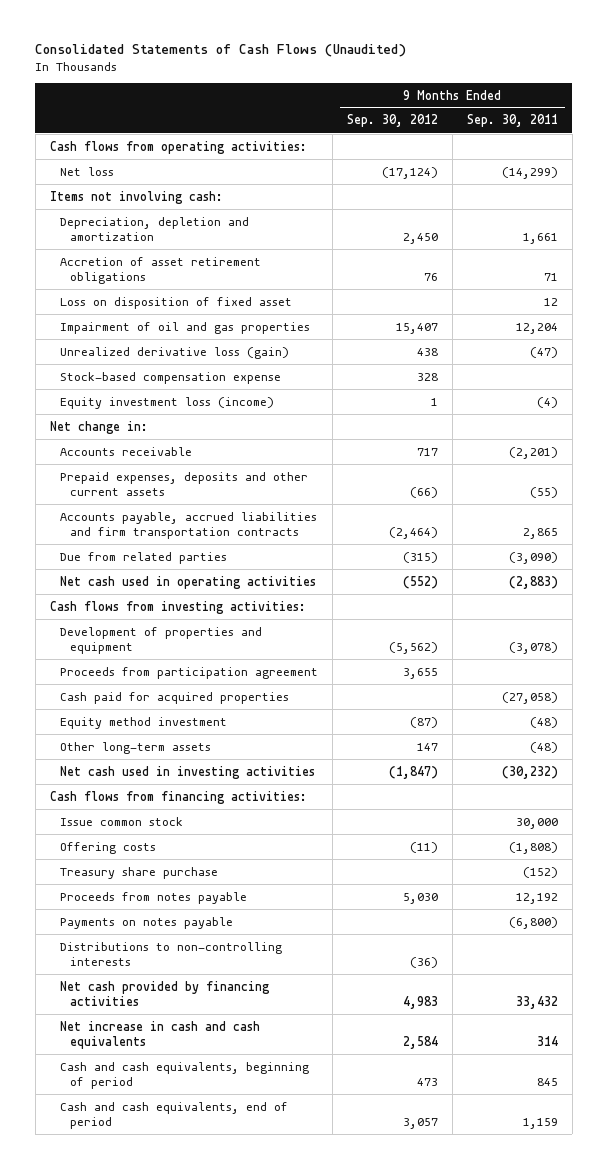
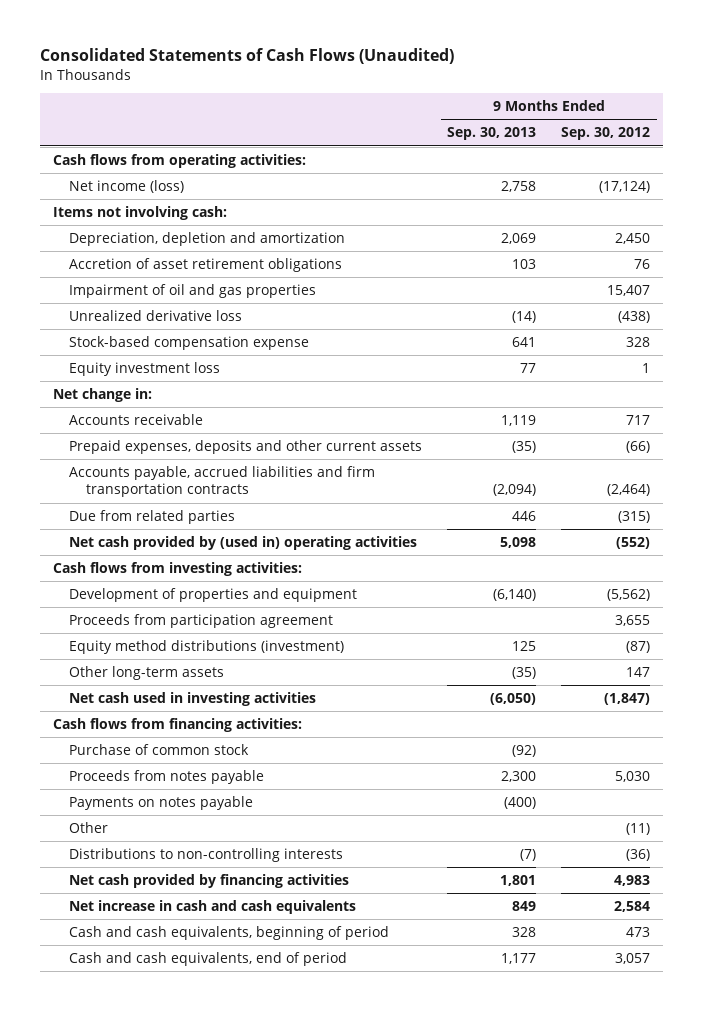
- | 9 Months Ended Sep. 30, 2012 | 9 Months Ended Sep. 30, 2011
+ | 9 Months Ended Sep. 30, 2013 | 9 Months Ended Sep. 30, 2012
- Net loss | (17,124) | (14,299)
+ Net income (loss) | 2,758 | (17,124)
- Loss on disposition of fixed asset | | 12
- Unrealized derivative loss (gain) | 438 | (47)
+ Unrealized derivative loss | (14) | (438)
- Equity investment loss (income) | 1 | (4)
+ Equity investment loss | 77 | 1
- Net cash used in operating activities | (552) | (2,883)
+ Net cash provided by (used in) operating activities | 5,098 | (552)
- Cash paid for acquired properties | | (27,058)
- Equity method investment | (87) | (48)
+ Equity method distributions (investment) | 125 | (87)
- Issue common stock | | 30,000
- Offering costs | (11) | (1,808)
- Treasury share purchase | | (152)
+ Purchase of common stock | (92) |
+ Other | | (11)

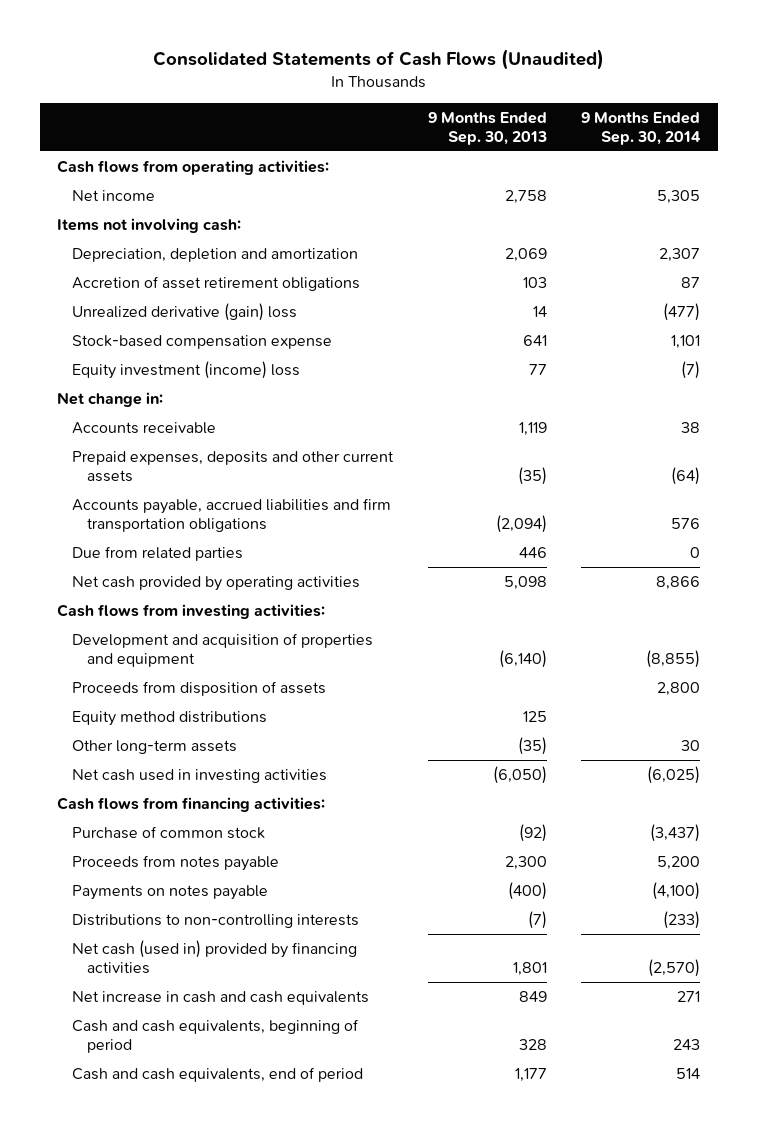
- | 9 Months Ended Sep. 30, 2013 | 9 Months Ended Sep. 30, 2012
+ | 9 Months Ended Sep. 30, 2013 | 9 Months Ended Sep. 30, 2014
- Net income (loss) | 2,758 | (17,124)
+ Net income | 2,758 | 5,305
- Impairment of oil and gas properties | | 15,407
- Unrealized derivative loss | (14) | (438)
+ Unrealized derivative (gain) loss | 14 | (477)
- Equity investment loss | 77 | 1
+ Equity investment (income) loss | 77 | (7)
- Accounts payable, accrued liabilities and firm transportation contracts | (2,094) | (2,464)
+ Accounts payable, accrued liabilities and firm transportation obligations | (2,094) | 576
- Net cash provided by (used in) operating activities | 5,098 | (552)
+ Net cash provided by operating activities | 5,098 | 8,866
- Development of properties and equipment | (6,140) | (5,562)
- Proceeds from participation agreement | | 3,655
- Equity method distributions (investment) | 125 | (87)
+ Development and acquisition of properties and equipment | (6,140) | (8,855)
+ Proceeds from disposition of assets | | 2,800
+ Equity method distributions | 125 |
- Other | | (11)
- Net cash provided by financing activities | 1,801 | 4,983
+ Net cash (used in) provided by financing activities | 1,801 | (2,570)

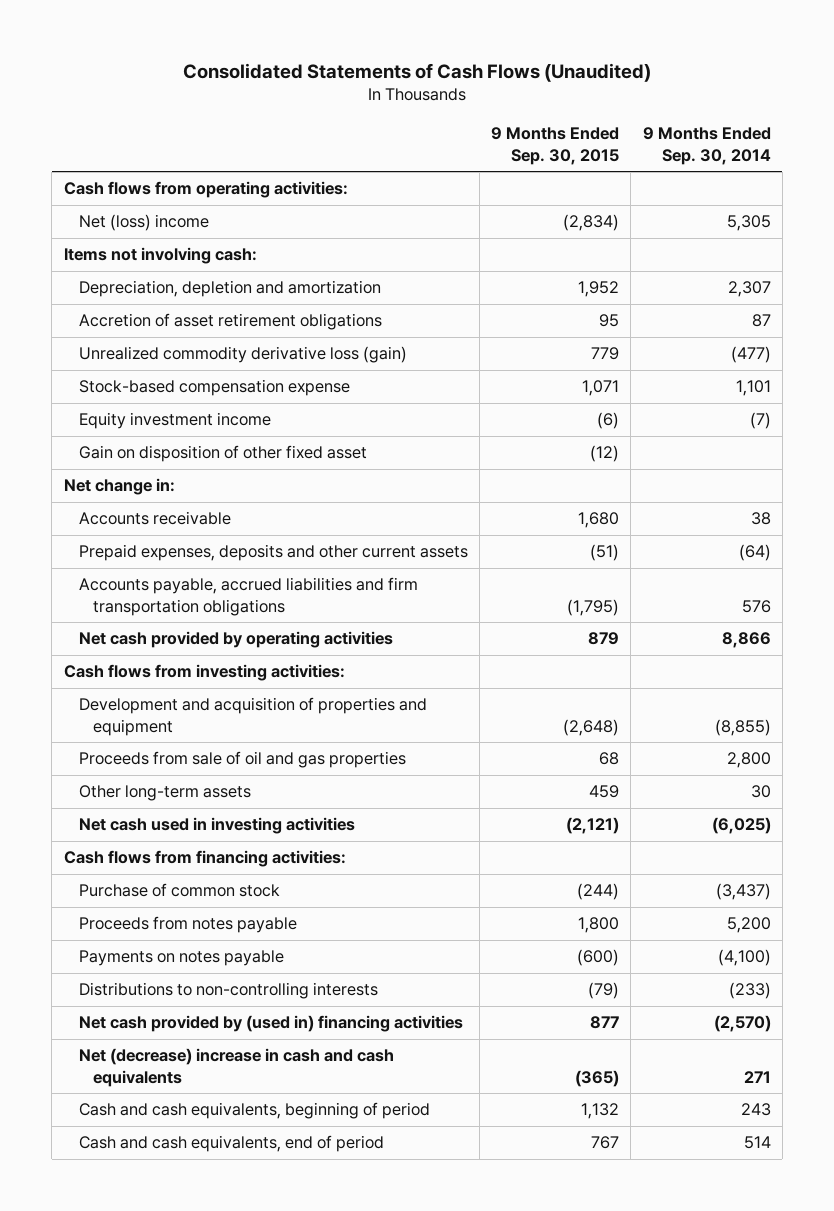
- | 9 Months Ended Sep. 30, 2013 | 9 Months Ended Sep. 30, 2014
+ | 9 Months Ended Sep. 30, 2015 | 9 Months Ended Sep. 30, 2014
- Net income | 2,758 | 5,305
+ Net (loss) income | (2,834) | 5,305
- Unrealized derivative (gain) loss | 14 | (477)
+ Unrealized commodity derivative loss (gain) | 779 | (477)
- Equity investment (income) loss | 77 | (7)
+ Equity investment income | (6) | (7)
+ Gain on disposition of other fixed asset | (12) |
- Due from related parties | 446 | 0
- Proceeds from disposition of assets | | 2,800
- Equity method distributions | 125 |
+ Proceeds from sale of oil and gas properties | 68 | 2,800
- Net cash (used in) provided by financing activities | 1,801 | (2,570)
- Net increase in cash and cash equivalents | 849 | 271
+ Net cash provided by (used in) financing activities | 877 | (2,570)
+ Net (decrease) increase in cash and cash equivalents | (365) | 271

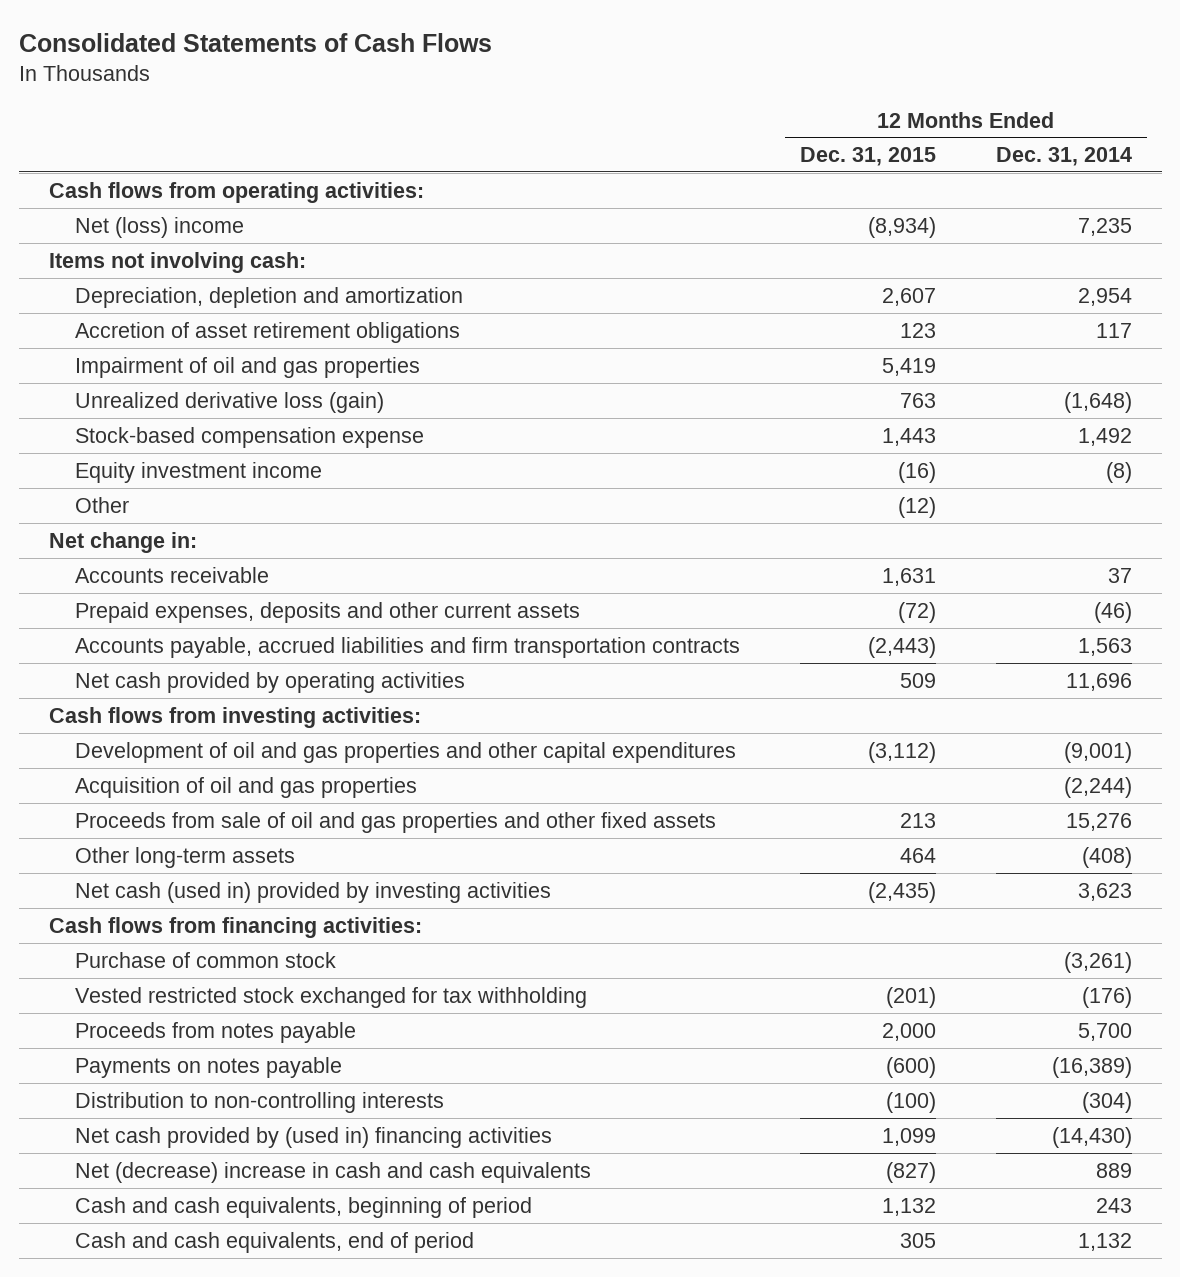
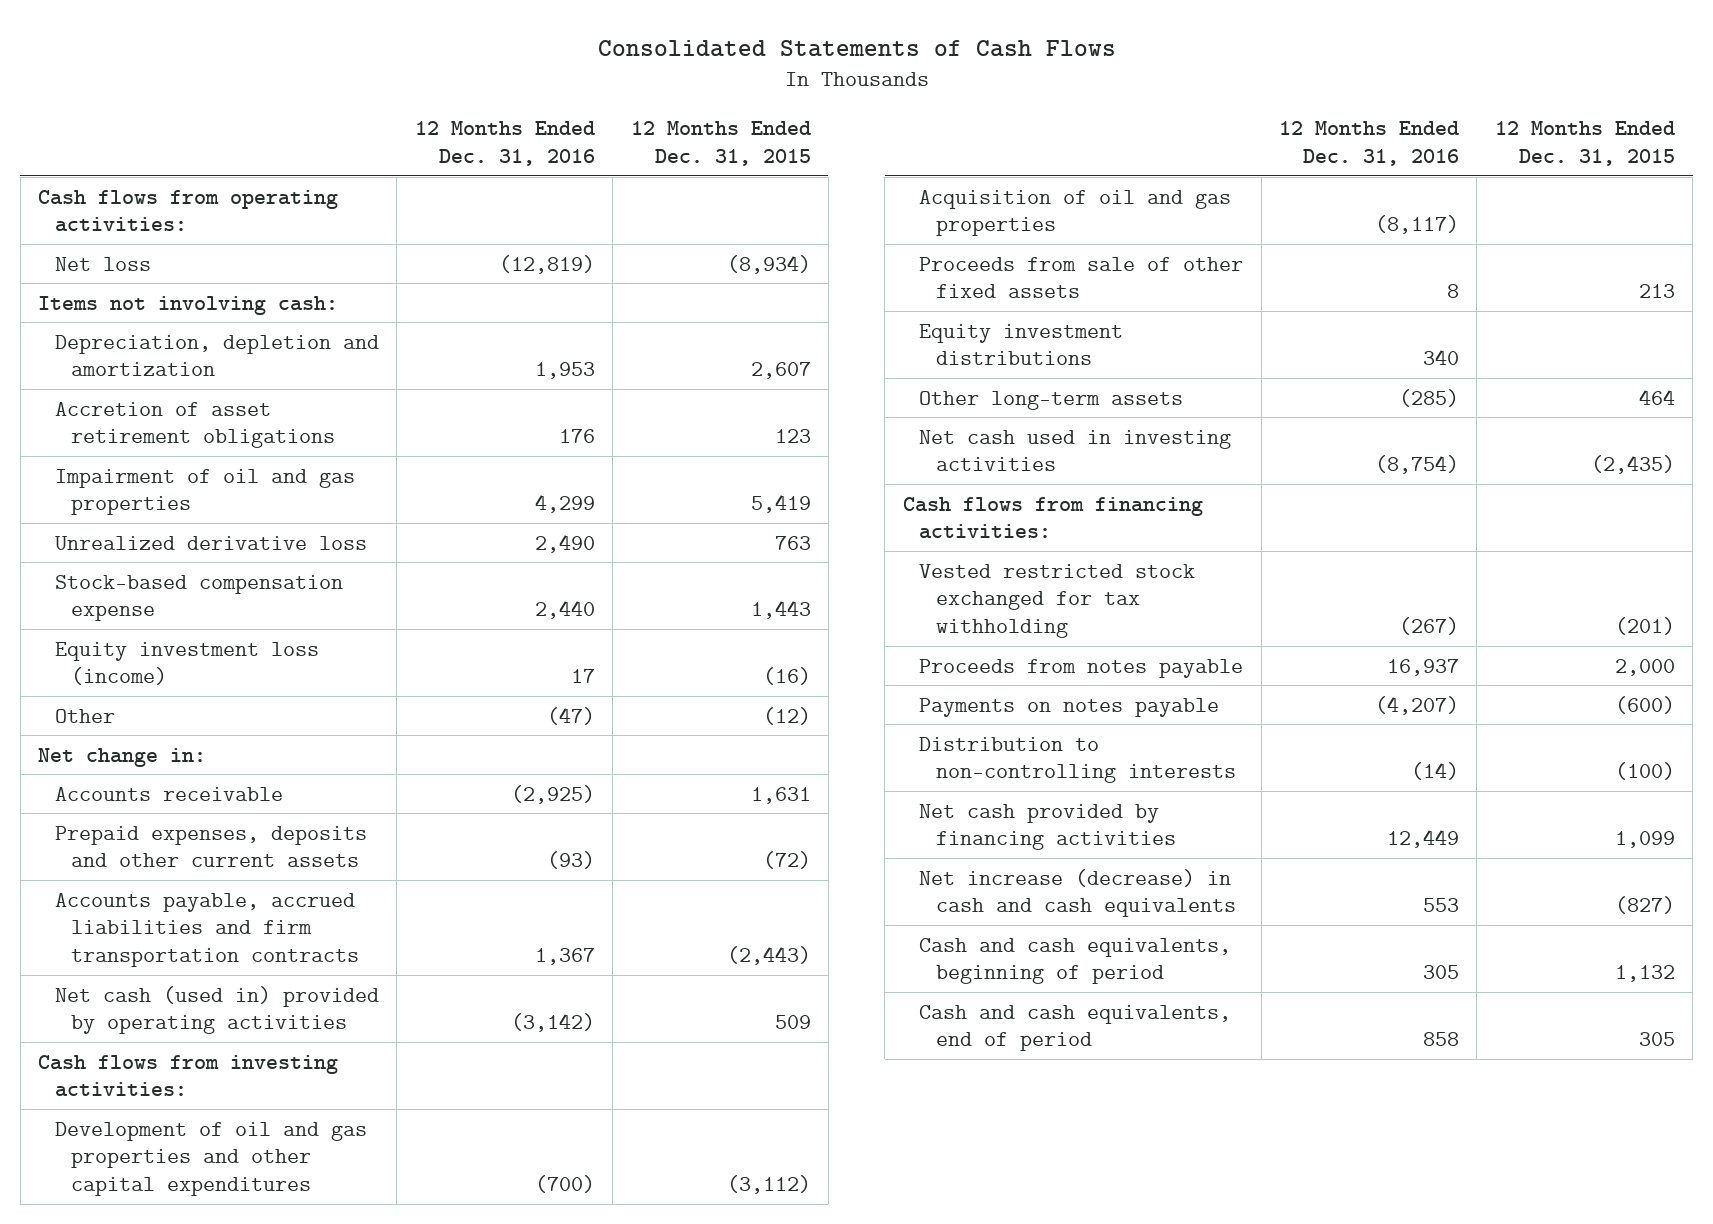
- | 12 Months Ended Dec. 31, 2015 | 12 Months Ended Dec. 31, 2014
+ | 12 Months Ended Dec. 31, 2016 | 12 Months Ended Dec. 31, 2015
- Net (loss) income | (8,934) | 7,235
+ Net loss | (12,819) | (8,934)
- Unrealized derivative loss (gain) | 763 | (1,648)
+ Unrealized derivative loss | 2,490 | 763
- Equity investment income | (16) | (8)
+ Equity investment loss (income) | 17 | (16)
- Net cash provided by operating activities | 509 | 11,696
+ Net cash (used in) provided by operating activities | (3,142) | 509
- Proceeds from sale of oil and gas properties and other fixed assets | 213 | 15,276
+ Proceeds from sale of other fixed assets | 8 | 213
+ Equity investment distributions | 340 |
- Net cash (used in) provided by investing activities | (2,435) | 3,623
+ Net cash used in investing activities | (8,754) | (2,435)
- Purchase of common stock | | (3,261)
- Net cash provided by (used in) financing activities | 1,099 | (14,430)
- Net (decrease) increase in cash and cash equivalents | (827) | 889
+ Net cash provided by financing activities | 12,449 | 1,099
+ Net increase (decrease) in cash and cash equivalents | 553 | (827)

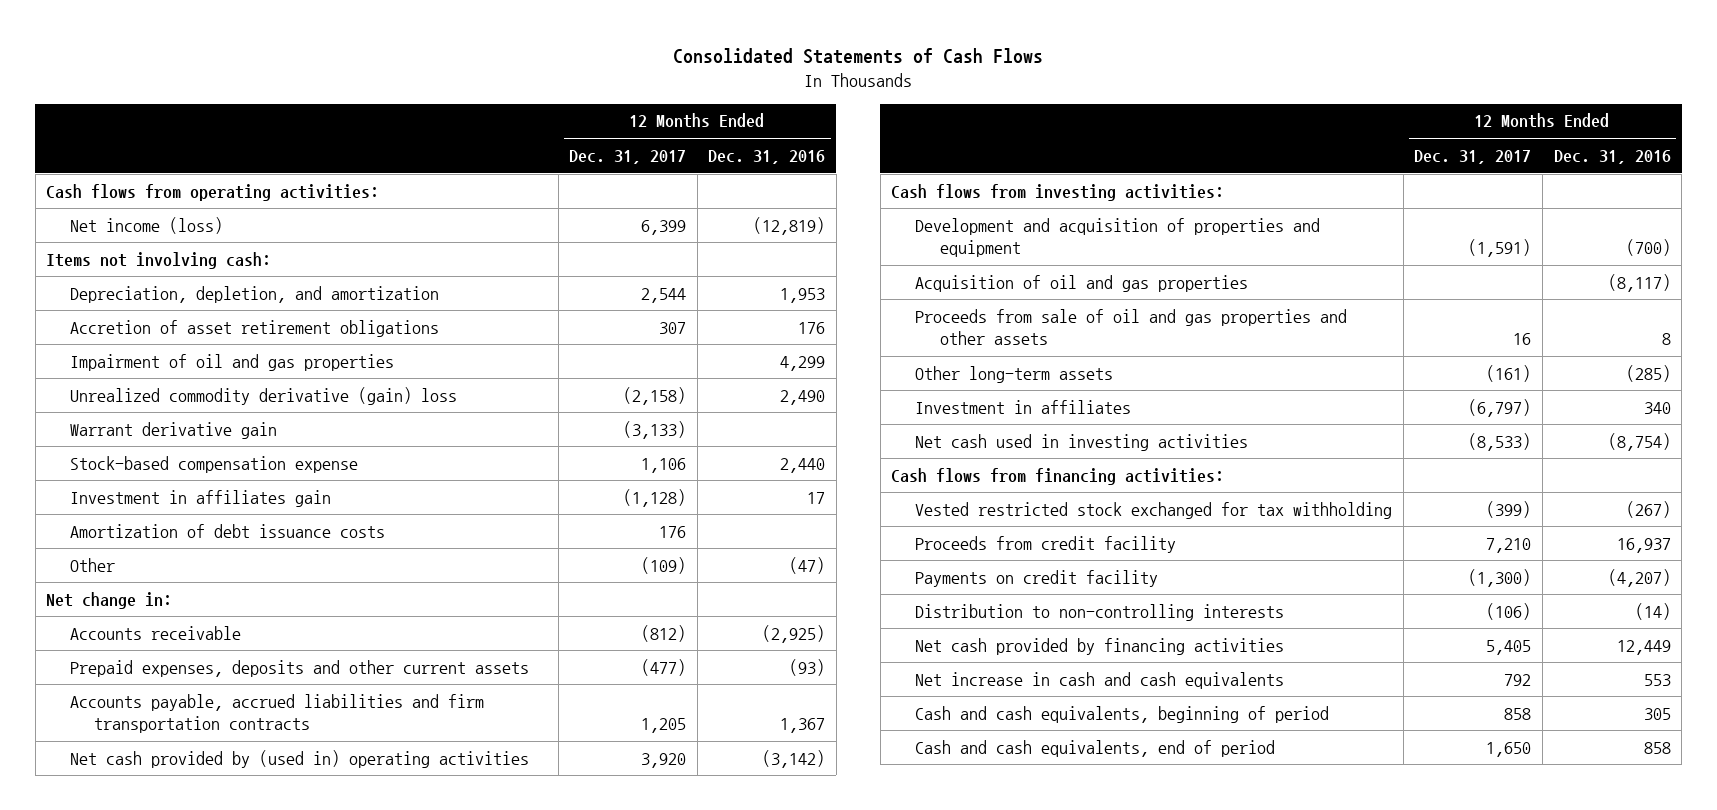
- | 12 Months Ended Dec. 31, 2016 | 12 Months Ended Dec. 31, 2015
+ | 12 Months Ended Dec. 31, 2017 | 12 Months Ended Dec. 31, 2016
- Net loss | (12,819) | (8,934)
+ Net income (loss) | 6,399 | (12,819)
- Depreciation, depletion and amortization | 1,953 | 2,607
+ Depreciation, depletion, and amortization | 2,544 | 1,953
- Unrealized derivative loss | 2,490 | 763
+ Unrealized commodity derivative (gain) loss | (2,158) | 2,490
+ Warrant derivative gain | (3,133) |
- Equity investment loss (income) | 17 | (16)
+ Investment in affiliates gain | (1,128) | 17
+ Amortization of debt issuance costs | 176 |
- Net cash (used in) provided by operating activities | (3,142) | 509
+ Net cash provided by (used in) operating activities | 3,920 | (3,142)
- Development of oil and gas properties and other capital expenditures | (700) | (3,112)
+ Development and acquisition of properties and equipment | (1,591) | (700)
- Proceeds from sale of other fixed assets | 8 | 213
- Equity investment distributions | 340 |
+ Proceeds from sale of oil and gas properties and other assets | 16 | 8
+ Investment in affiliates | (6,797) | 340
- Proceeds from notes payable | 16,937 | 2,000
- Payments on notes payable | (4,207) | (600)
+ Proceeds from credit facility | 7,210 | 16,937
+ Payments on credit facility | (1,300) | (4,207)
- Net increase (decrease) in cash and cash equivalents | 553 | (827)
+ Net increase in cash and cash equivalents | 792 | 553

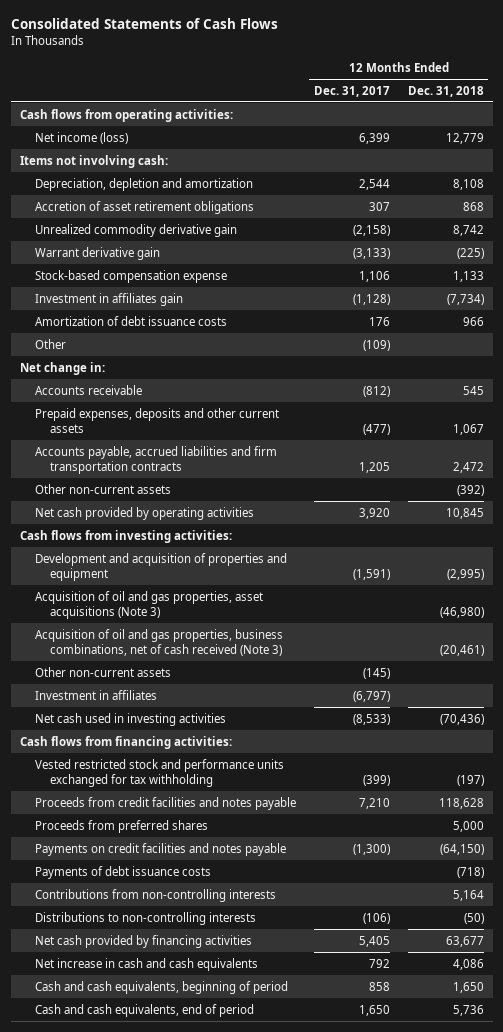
- | 12 Months Ended Dec. 31, 2017 | 12 Months Ended Dec. 31, 2016
+ | 12 Months Ended Dec. 31, 2017 | 12 Months Ended Dec. 31, 2018
- Depreciation, depletion, and amortization | 2,544 | 1,953
+ Depreciation, depletion and amortization | 2,544 | 8,108
- Impairment of oil and gas properties | | 4,299
- Unrealized commodity derivative (gain) loss | (2,158) | 2,490
+ Unrealized commodity derivative gain | (2,158) | 8,742
- Net cash provided by (used in) operating activities | 3,920 | (3,142)
+ Other non-current assets | | (392)
+ Net cash provided by operating activities | 3,920 | 10,845
- Acquisition of oil and gas properties | | (8,117)
- Proceeds from sale of oil and gas properties and other assets | 16 | 8
- Other long-term assets | (161) | (285)
+ Acquisition of oil and gas properties, asset acquisitions (Note 3) | | (46,980)
+ Acquisition of oil and gas properties, business combinations, net of cash received (Note 3) | | (20,461)
+ Other non-current assets | (145) |
- Vested restricted stock exchanged for tax withholding | (399) | (267)
- Proceeds from credit facility | 7,210 | 16,937
- Payments on credit facility | (1,300) | (4,207)
- Distribution to non-controlling interests | (106) | (14)
+ Vested restricted stock and performance units exchanged for tax withholding | (399) | (197)
+ Proceeds from credit facilities and notes payable | 7,210 | 118,628
+ Proceeds from preferred shares | | 5,000
+ Payments on credit facilities and notes payable | (1,300) | (64,150)
+ Payments of debt issuance costs | | (718)
+ Contributions from non-controlling interests | | 5,164
+ Distributions to non-controlling interests | (106) | (50)

